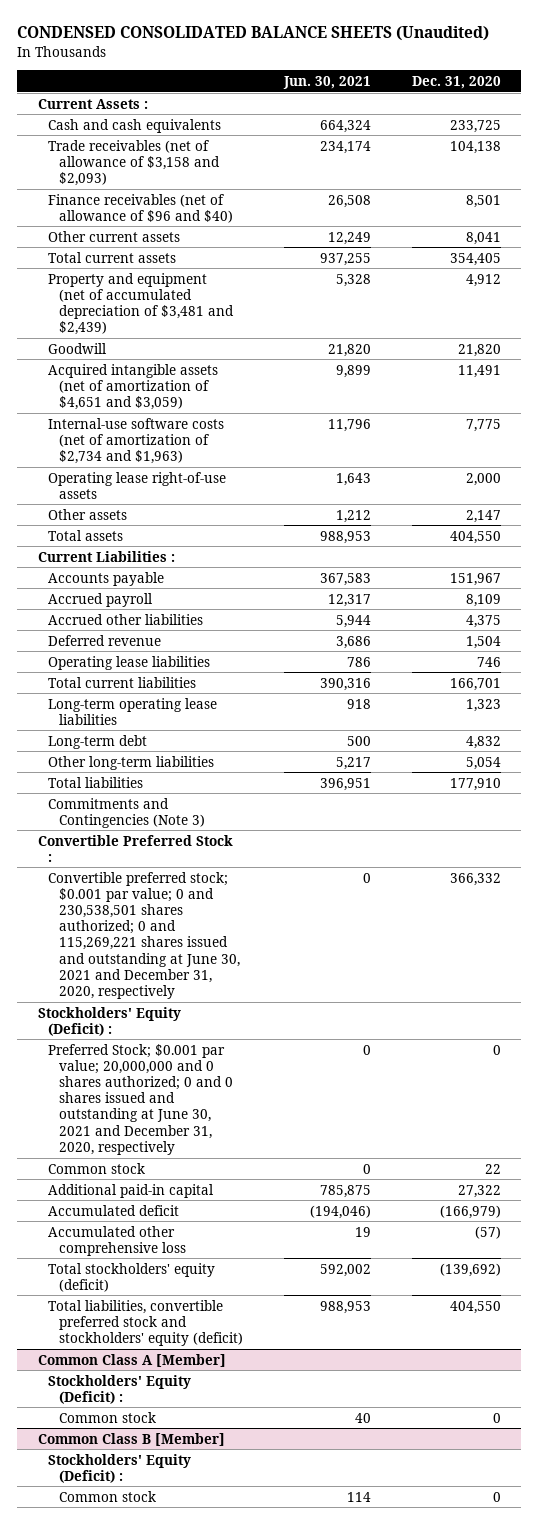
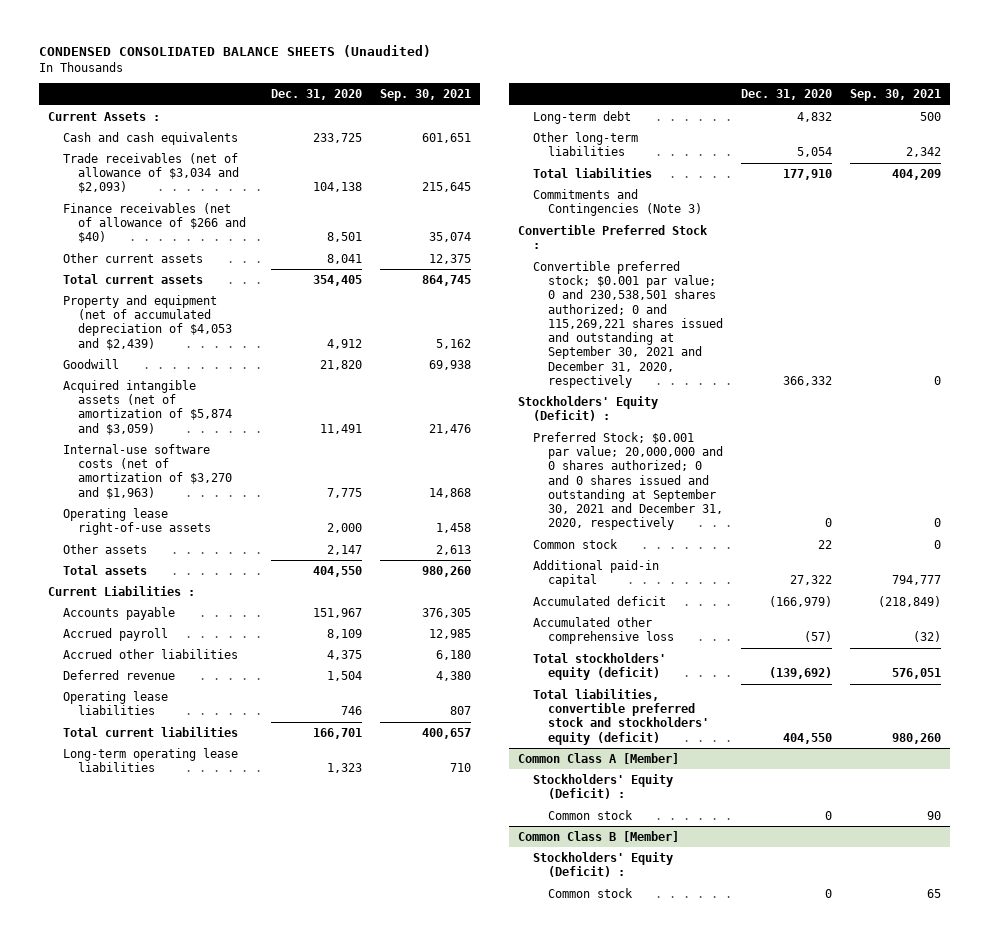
- | Jun. 30, 2021 | Dec. 31, 2020
+ | Dec. 31, 2020 | Sep. 30, 2021
- Trade receivables (net of allowance of $3,158 and $2,093) | 234,174 | 104,138
- Finance receivables (net of allowance of $96 and $40) | 26,508 | 8,501
+ Trade receivables (net of allowance of $3,034 and $2,093) | 104,138 | 215,645
+ Finance receivables (net of allowance of $266 and $40) | 8,501 | 35,074
- Property and equipment (net of accumulated depreciation of $3,481 and $2,439) | 5,328 | 4,912
+ Property and equipment (net of accumulated depreciation of $4,053 and $2,439) | 4,912 | 5,162
- Acquired intangible assets (net of amortization of $4,651 and $3,059) | 9,899 | 11,491
- Internal-use software costs (net of amortization of $2,734 and $1,963) | 11,796 | 7,775
+ Acquired intangible assets (net of amortization of $5,874 and $3,059) | 11,491 | 21,476
+ Internal-use software costs (net of amortization of $3,270 and $1,963) | 7,775 | 14,868
- Convertible preferred stock; $0.001 par value; 0 and 230,538,501 shares authorized; 0 and 115,269,221 shares issued and outstanding at June 30, 2021 and December 31, 2020, respectively | 0 | 366,332
+ Convertible preferred stock; $0.001 par value; 0 and 230,538,501 shares authorized; 0 and 115,269,221 shares issued and outstanding at September 30, 2021 and December 31, 2020, respectively | 366,332 | 0
- Preferred Stock; $0.001 par value; 20,000,000 and 0 shares authorized; 0 and 0 shares issued and outstanding at June 30, 2021 and December 31, 2020, respectively | 0 | 0
+ Preferred Stock; $0.001 par value; 20,000,000 and 0 shares authorized; 0 and 0 shares issued and outstanding at September 30, 2021 and December 31, 2020, respectively | 0 | 0

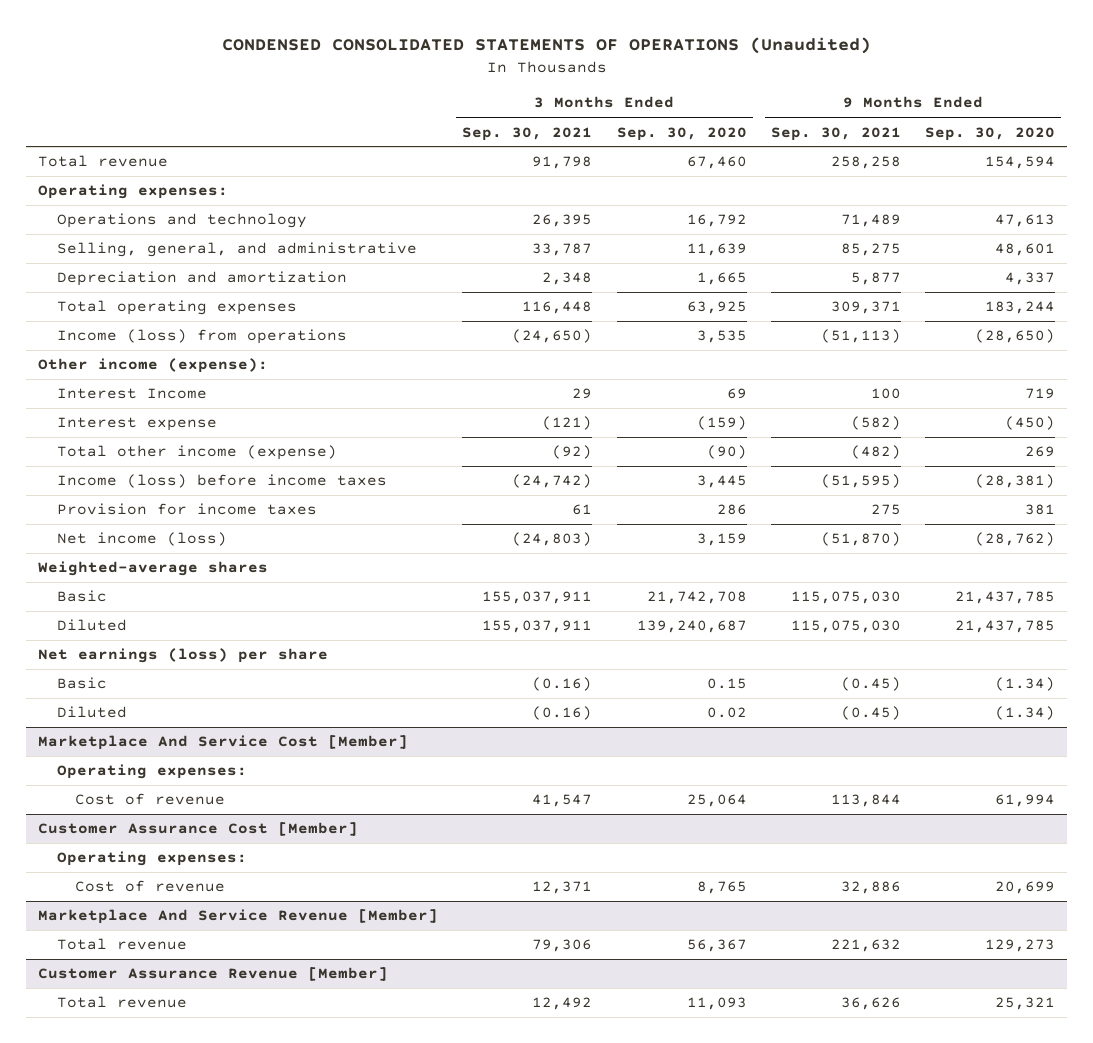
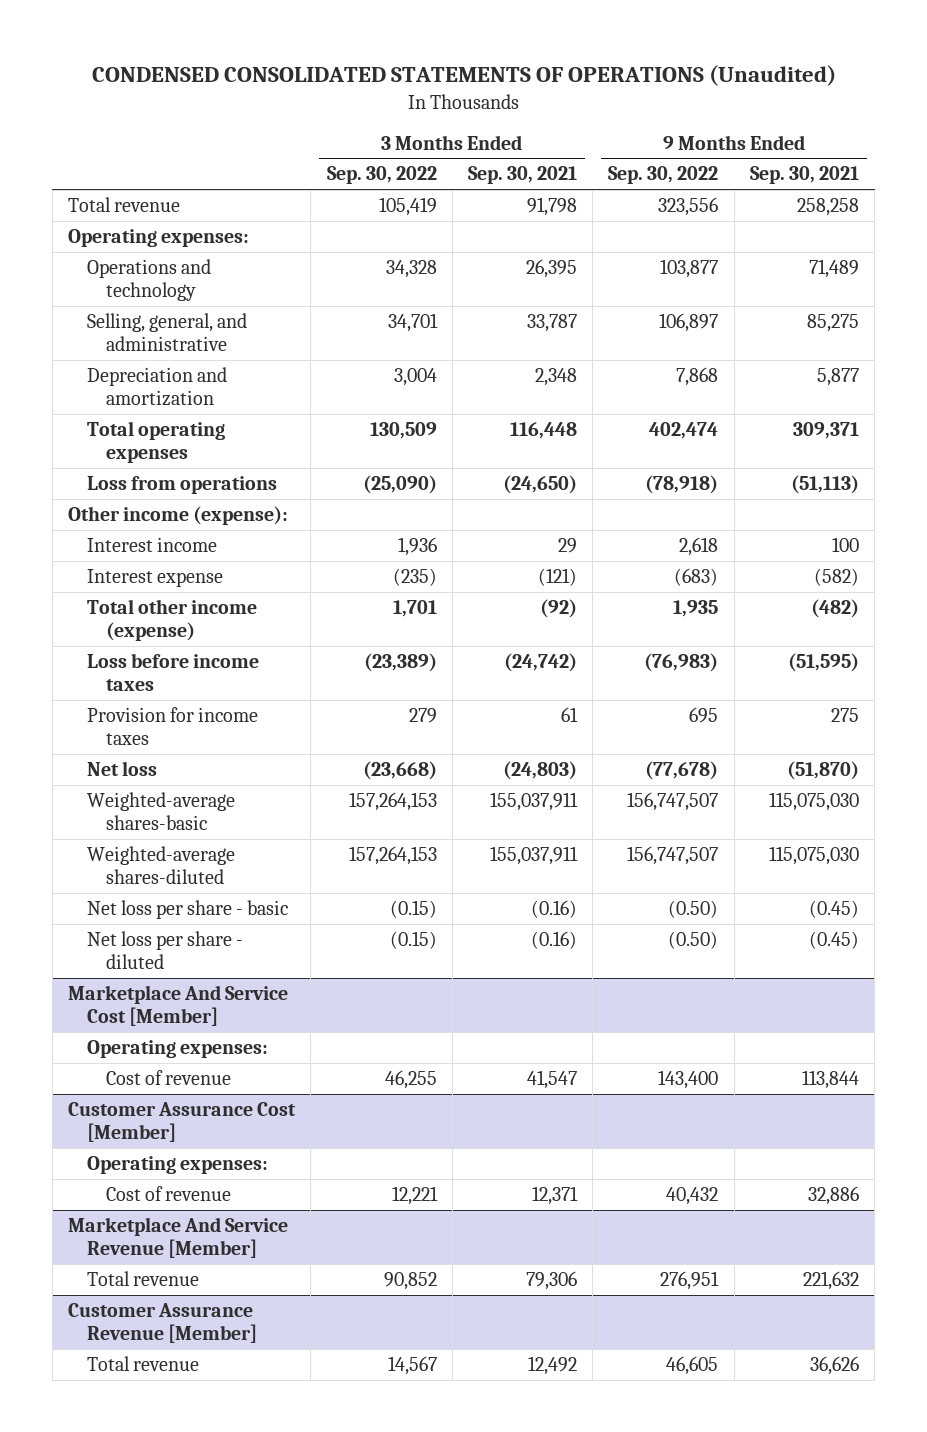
- | 3 Months Ended Sep. 30, 2021 | 3 Months Ended Sep. 30, 2020 | 9 Months Ended Sep. 30, 2021 | 9 Months Ended Sep. 30, 2020
+ | 3 Months Ended Sep. 30, 2022 | 3 Months Ended Sep. 30, 2021 | 9 Months Ended Sep. 30, 2022 | 9 Months Ended Sep. 30, 2021
- Income (loss) from operations | (24,650) | 3,535 | (51,113) | (28,650)
+ Loss from operations | (25,090) | (24,650) | (78,918) | (51,113)
- Interest Income | 29 | 69 | 100 | 719
+ Interest income | 1,936 | 29 | 2,618 | 100
- Income (loss) before income taxes | (24,742) | 3,445 | (51,595) | (28,381)
+ Loss before income taxes | (23,389) | (24,742) | (76,983) | (51,595)
- Net income (loss) | (24,803) | 3,159 | (51,870) | (28,762)
- Weighted-average shares
- Basic | 155,037,911 | 21,742,708 | 115,075,030 | 21,437,785
- Diluted | 155,037,911 | 139,240,687 | 115,075,030 | 21,437,785
- Net earnings (loss) per share
- Basic | (0.16) | 0.15 | (0.45) | (1.34)
- Diluted | (0.16) | 0.02 | (0.45) | (1.34)
+ Net loss | (23,668) | (24,803) | (77,678) | (51,870)
+ Weighted-average shares-basic | 157,264,153 | 155,037,911 | 156,747,507 | 115,075,030
+ Weighted-average shares-diluted | 157,264,153 | 155,037,911 | 156,747,507 | 115,075,030
+ Net loss per share - basic | (0.15) | (0.16) | (0.50) | (0.45)
+ Net loss per share - diluted | (0.15) | (0.16) | (0.50) | (0.45)

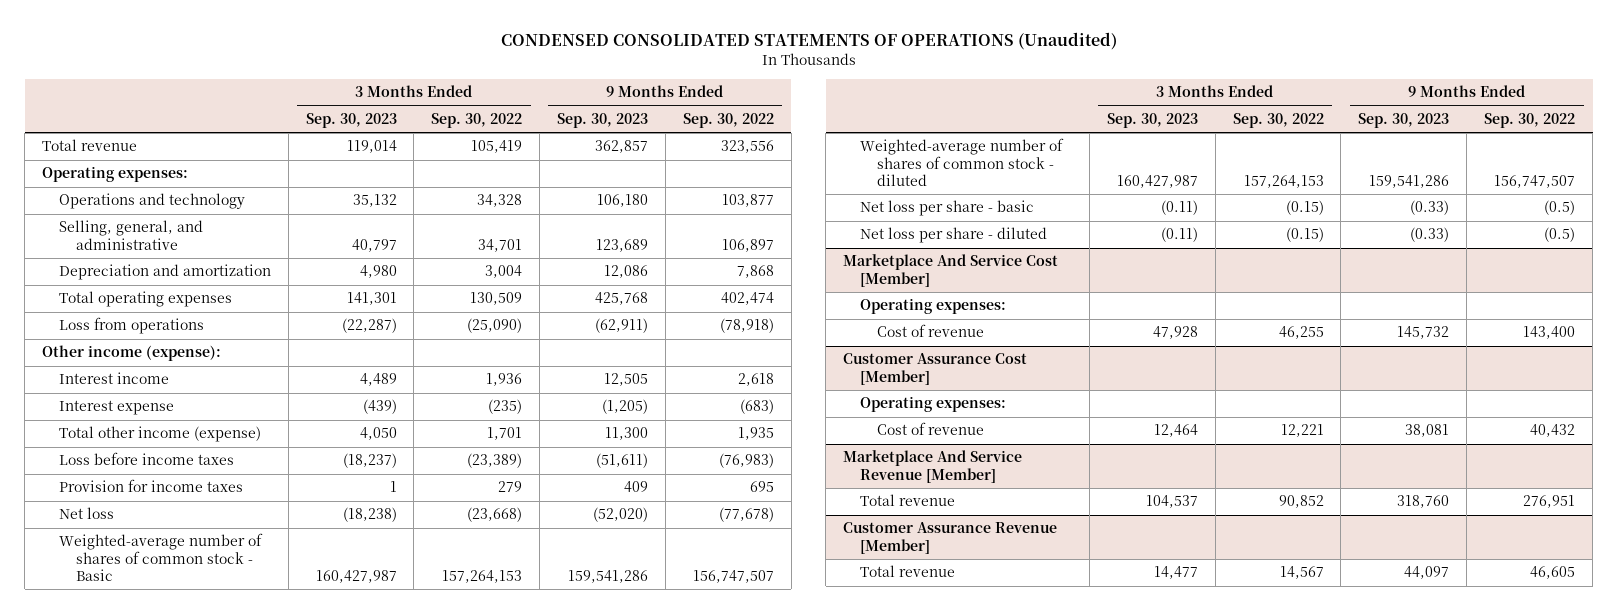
- | 3 Months Ended Sep. 30, 2022 | 3 Months Ended Sep. 30, 2021 | 9 Months Ended Sep. 30, 2022 | 9 Months Ended Sep. 30, 2021
+ | 3 Months Ended Sep. 30, 2023 | 3 Months Ended Sep. 30, 2022 | 9 Months Ended Sep. 30, 2023 | 9 Months Ended Sep. 30, 2022
- Weighted-average shares-basic | 157,264,153 | 155,037,911 | 156,747,507 | 115,075,030
- Weighted-average shares-diluted | 157,264,153 | 155,037,911 | 156,747,507 | 115,075,030
- Net loss per share - basic | (0.15) | (0.16) | (0.50) | (0.45)
- Net loss per share - diluted | (0.15) | (0.16) | (0.50) | (0.45)
+ Weighted-average number of shares of common stock - Basic | 160,427,987 | 157,264,153 | 159,541,286 | 156,747,507
+ Weighted-average number of shares of common stock - diluted | 160,427,987 | 157,264,153 | 159,541,286 | 156,747,507
+ Net loss per share - basic | (0.11) | (0.15) | (0.33) | (0.5)
+ Net loss per share - diluted | (0.11) | (0.15) | (0.33) | (0.5)

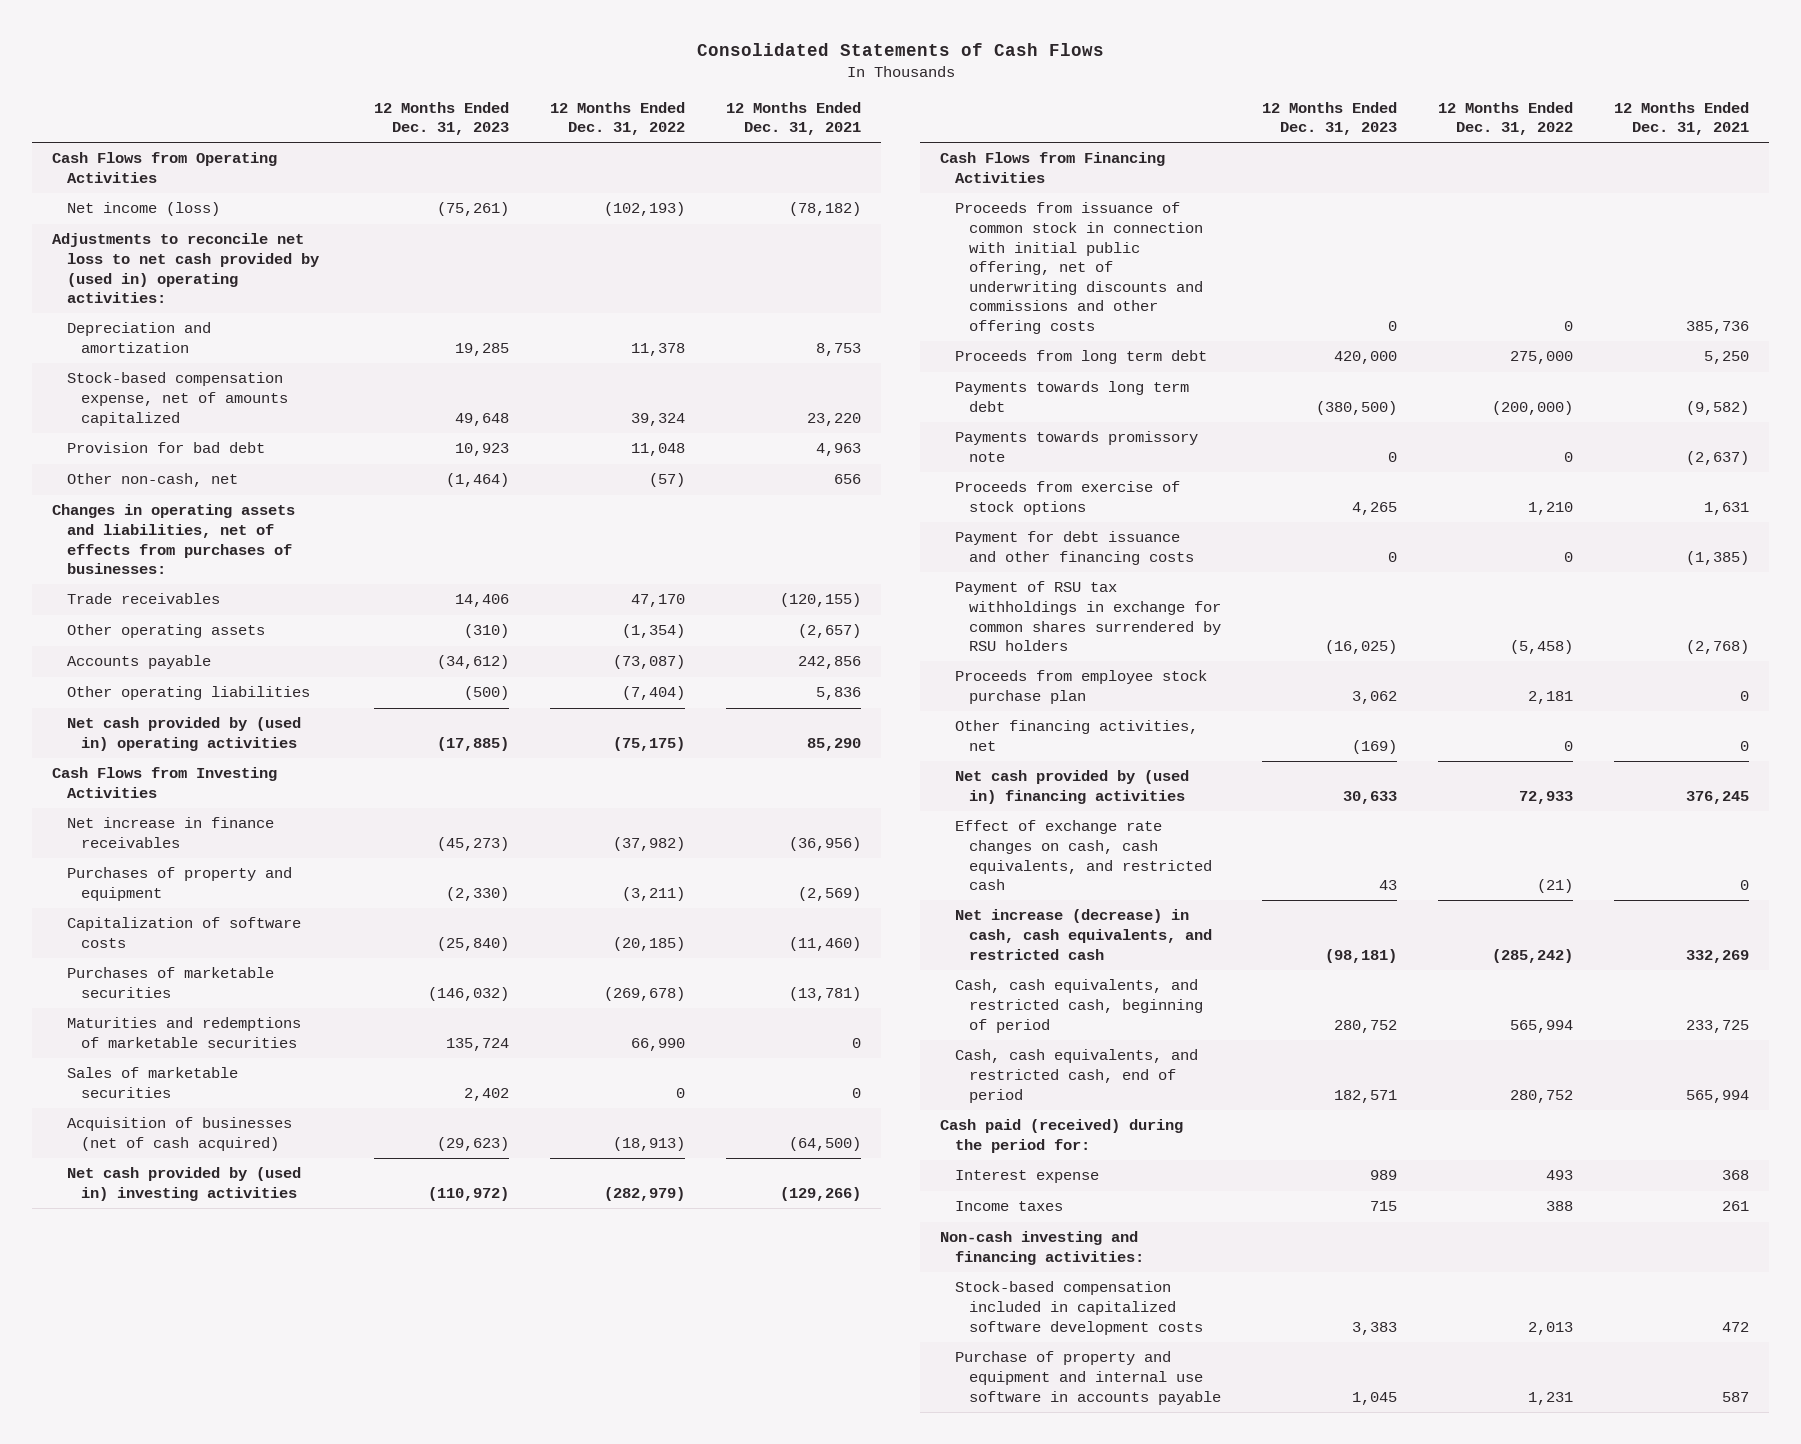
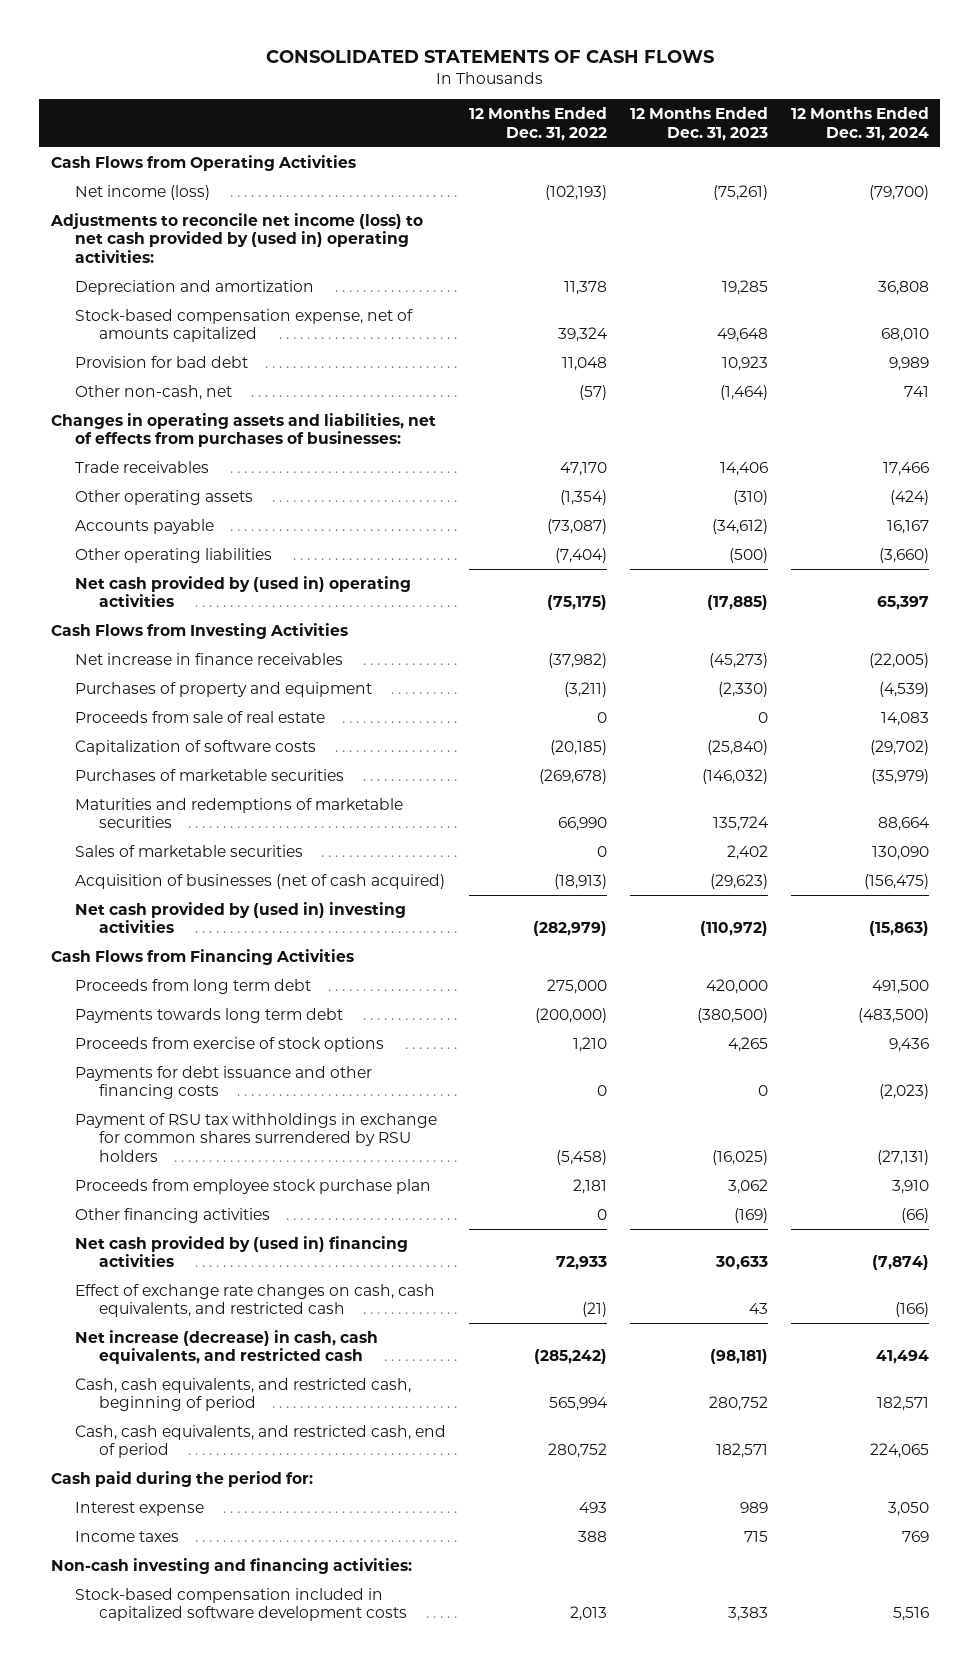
- Consolidated Statements of Cash Flows
+ CONSOLIDATED STATEMENTS OF CASH FLOWS
- | 12 Months Ended Dec. 31, 2023 | 12 Months Ended Dec. 31, 2022 | 12 Months Ended Dec. 31, 2021
+ | 12 Months Ended Dec. 31, 2022 | 12 Months Ended Dec. 31, 2023 | 12 Months Ended Dec. 31, 2024
- Adjustments to reconcile net loss to net cash provided by (used in) operating activities:
+ Adjustments to reconcile net income (loss) to net cash provided by (used in) operating activities:
+ Proceeds from sale of real estate | 0 | 0 | 14,083
- Proceeds from issuance of common stock in connection with initial public offering, net of underwriting discounts and commissions and other offering costs | 0 | 0 | 385,736
- Payments towards promissory note | 0 | 0 | (2,637)
- Payment for debt issuance and other financing costs | 0 | 0 | (1,385)
+ Payments for debt issuance and other financing costs | 0 | 0 | (2,023)
- Other financing activities, net | (169) | 0 | 0
+ Other financing activities | 0 | (169) | (66)
- Cash paid (received) during the period for:
+ Cash paid during the period for:
- Purchase of property and equipment and internal use software in accounts payable | 1,045 | 1,231 | 587

